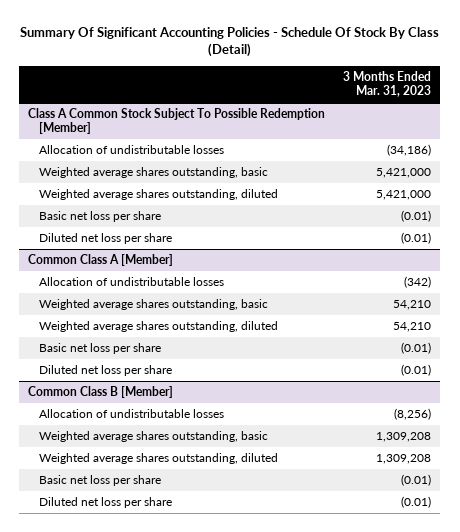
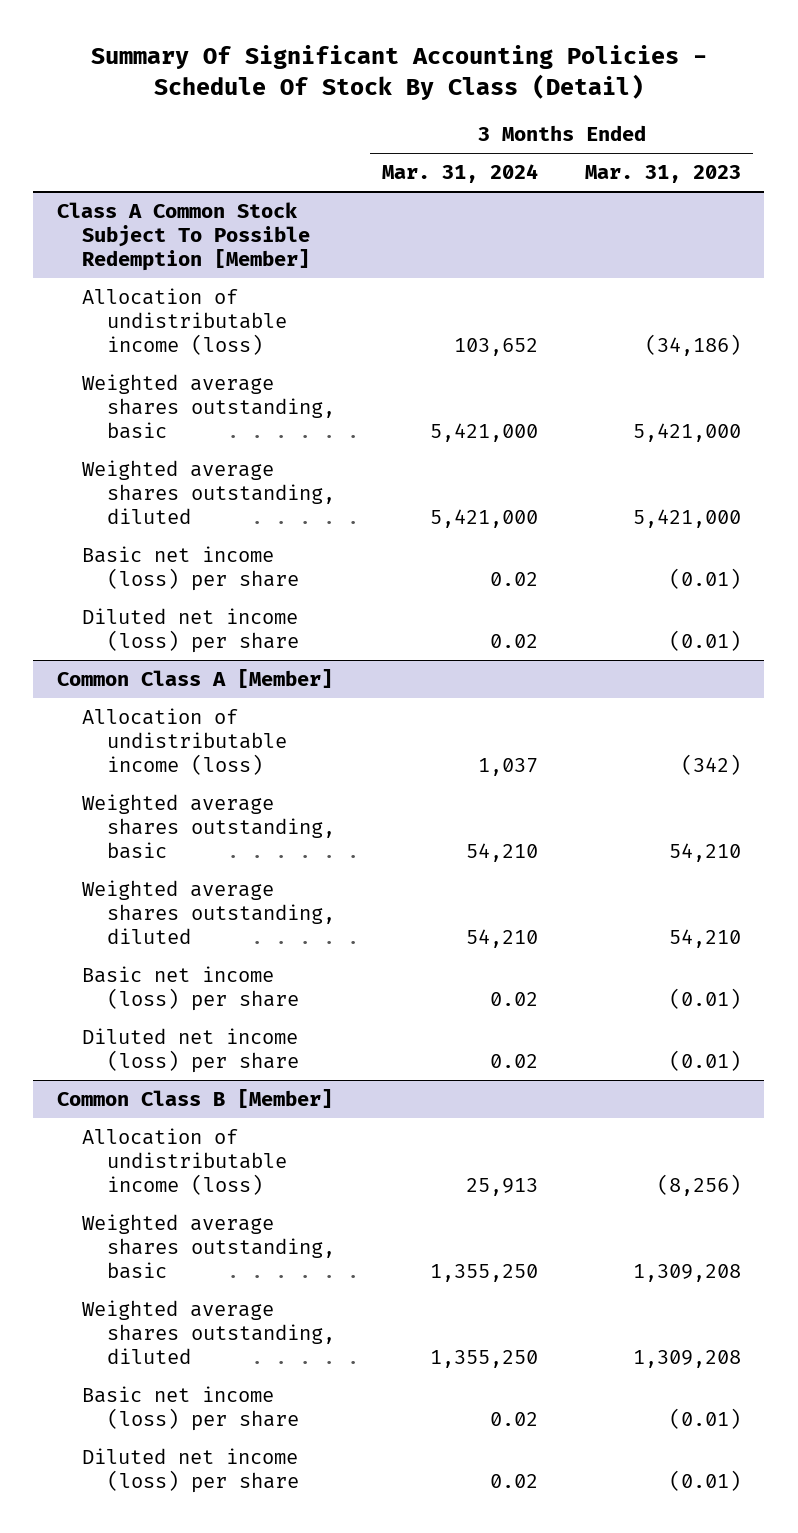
- | 3 Months Ended Mar. 31, 2023
+ | 3 Months Ended Mar. 31, 2024 | 3 Months Ended Mar. 31, 2023
@ Class A Common Stock Subject To Possible Redemption [Member]
- Allocation of undistributable losses | (34,186)
+ Allocation of undistributable income (loss) | 103,652 | (34,186)
- Basic net loss per share | (0.01)
- Diluted net loss per share | (0.01)
+ Basic net income (loss) per share | 0.02 | (0.01)
+ Diluted net income (loss) per share | 0.02 | (0.01)
@ Common Class A [Member]
- Allocation of undistributable losses | (342)
+ Allocation of undistributable income (loss) | 1,037 | (342)
- Basic net loss per share | (0.01)
- Diluted net loss per share | (0.01)
+ Basic net income (loss) per share | 0.02 | (0.01)
+ Diluted net income (loss) per share | 0.02 | (0.01)
@ Common Class B [Member]
- Allocation of undistributable losses | (8,256)
+ Allocation of undistributable income (loss) | 25,913 | (8,256)
- Basic net loss per share | (0.01)
- Diluted net loss per share | (0.01)
+ Basic net income (loss) per share | 0.02 | (0.01)
+ Diluted net income (loss) per share | 0.02 | (0.01)

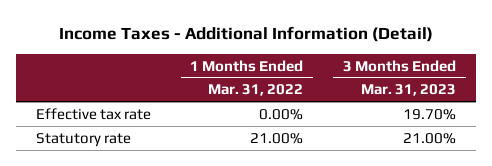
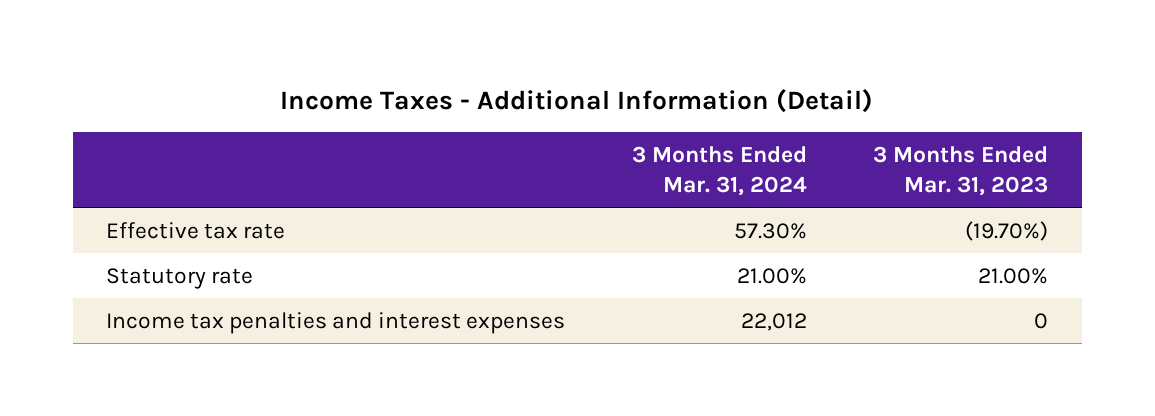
- | 1 Months Ended Mar. 31, 2022 | 3 Months Ended Mar. 31, 2023
+ | 3 Months Ended Mar. 31, 2024 | 3 Months Ended Mar. 31, 2023
- Effective tax rate | 0.00% | 19.70%
+ Effective tax rate | 57.30% | (19.70%)
+ Income tax penalties and interest expenses | 22,012 | 0

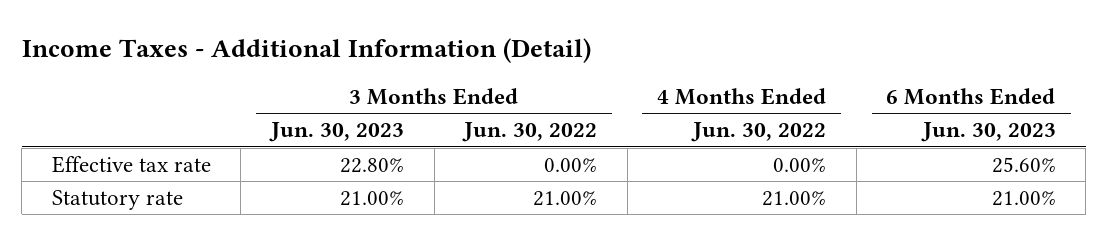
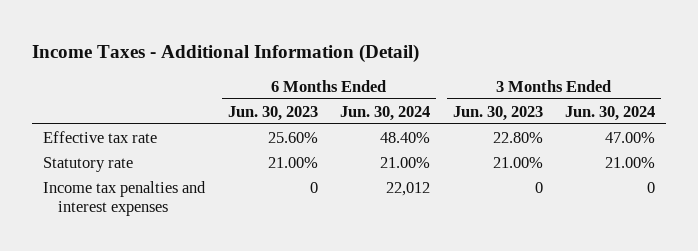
- | 3 Months Ended Jun. 30, 2023 | 3 Months Ended Jun. 30, 2022 | 4 Months Ended Jun. 30, 2022 | 6 Months Ended Jun. 30, 2023
+ | 6 Months Ended Jun. 30, 2023 | 6 Months Ended Jun. 30, 2024 | 3 Months Ended Jun. 30, 2023 | 3 Months Ended Jun. 30, 2024
+ Income tax penalties and interest expenses | 0 | 22,012 | 0 | 0

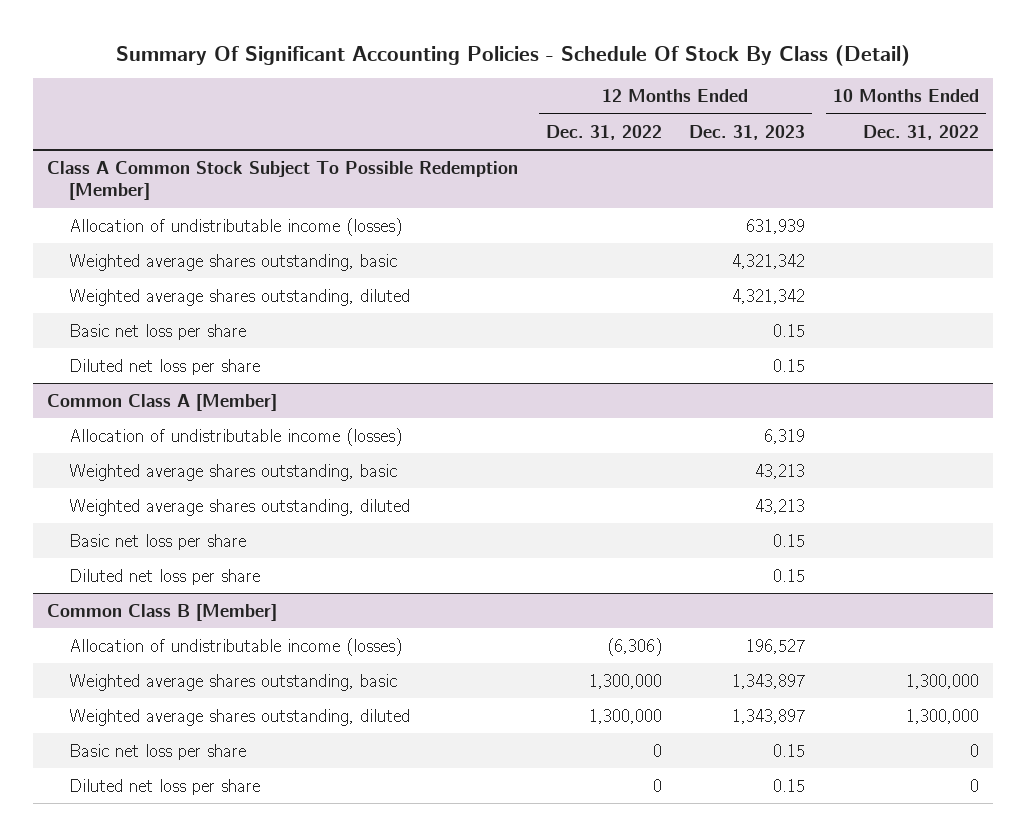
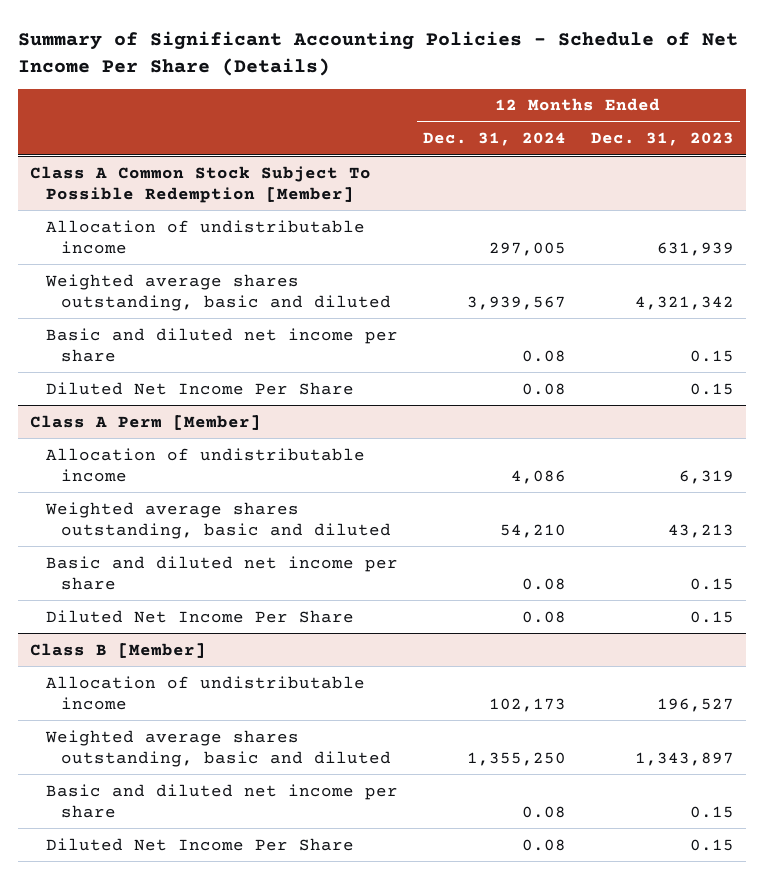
- Summary Of Significant Accounting Policies - Schedule Of Stock By Class (Detail)
+ Summary of Significant Accounting Policies - Schedule of Net Income Per Share (Details)
- | 12 Months Ended Dec. 31, 2022 | 12 Months Ended Dec. 31, 2023 | 10 Months Ended Dec. 31, 2022
+ | 12 Months Ended Dec. 31, 2024 | 12 Months Ended Dec. 31, 2023
@ Class A Common Stock Subject To Possible Redemption [Member]
- Allocation of undistributable income (losses) | | 631,939 |
- Weighted average shares outstanding, basic | | 4,321,342 |
- Weighted average shares outstanding, diluted | | 4,321,342 |
- Basic net loss per share | | 0.15 |
- Diluted net loss per share | | 0.15 |
- Common Class A [Member]
- Allocation of undistributable income (losses) | | 6,319 |
- Weighted average shares outstanding, basic | | 43,213 |
- Weighted average shares outstanding, diluted | | 43,213 |
- Basic net loss per share | | 0.15 |
- Diluted net loss per share | | 0.15 |
- Common Class B [Member]
- Allocation of undistributable income (losses) | (6,306) | 196,527 |
- Weighted average shares outstanding, basic | 1,300,000 | 1,343,897 | 1,300,000
- Weighted average shares outstanding, diluted | 1,300,000 | 1,343,897 | 1,300,000
- Basic net loss per share | 0 | 0.15 | 0
- Diluted net loss per share | 0 | 0.15 | 0
@ Class A Common Stock Subject To Possible Redemption [Member]
+ Allocation of undistributable income | 297,005 | 631,939
+ Weighted average shares outstanding, basic and diluted | 3,939,567 | 4,321,342
+ Basic and diluted net income per share | 0.08 | 0.15
+ Diluted Net Income Per Share | 0.08 | 0.15
+ Class A Perm [Member]
+ Allocation of undistributable income | 4,086 | 6,319
+ Weighted average shares outstanding, basic and diluted | 54,210 | 43,213
+ Basic and diluted net income per share | 0.08 | 0.15
+ Diluted Net Income Per Share | 0.08 | 0.15
+ Class B [Member]
+ Allocation of undistributable income | 102,173 | 196,527
+ Weighted average shares outstanding, basic and diluted | 1,355,250 | 1,343,897
+ Basic and diluted net income per share | 0.08 | 0.15
+ Diluted Net Income Per Share | 0.08 | 0.15

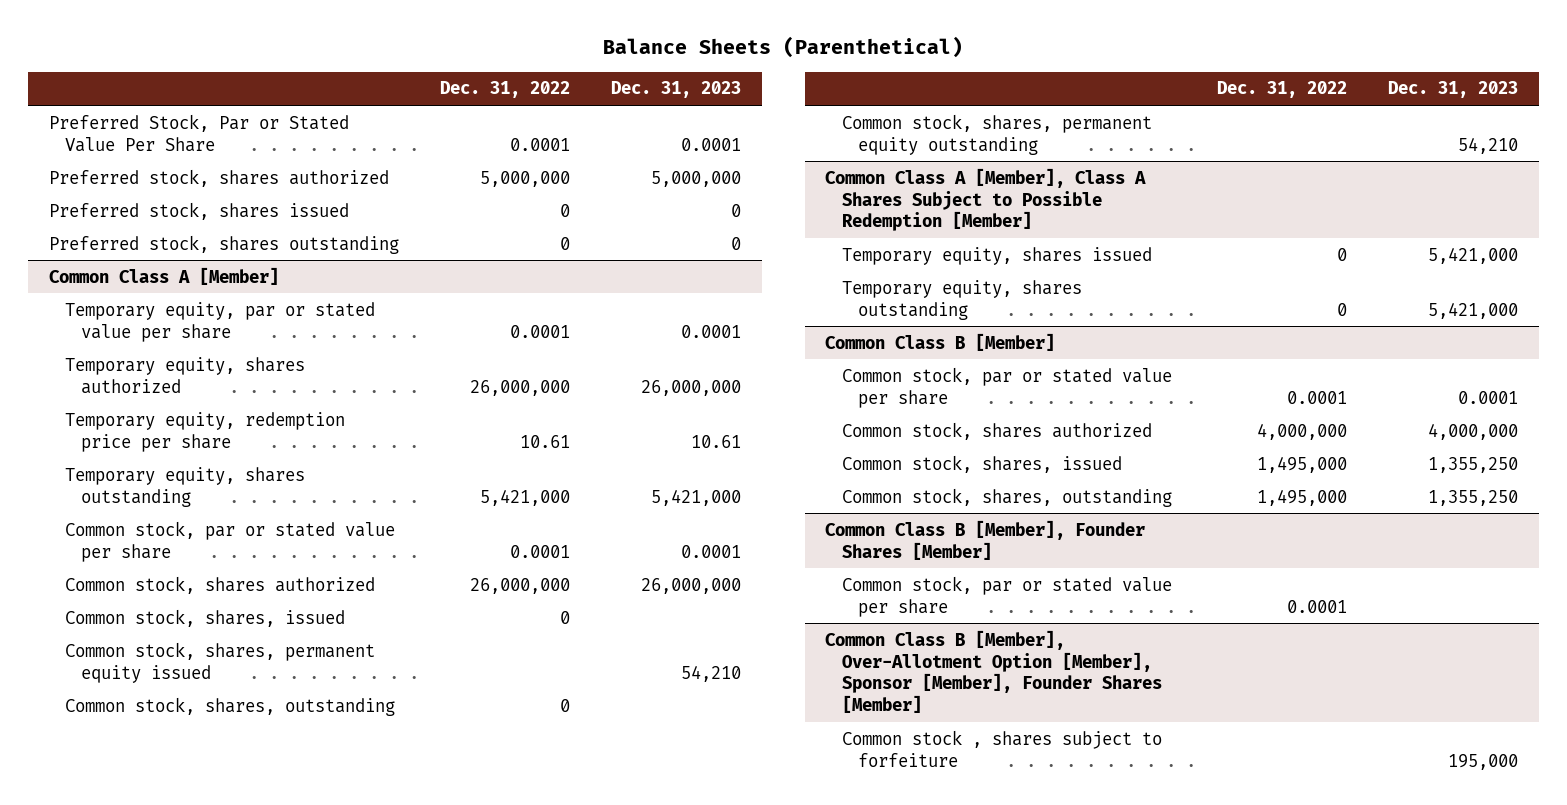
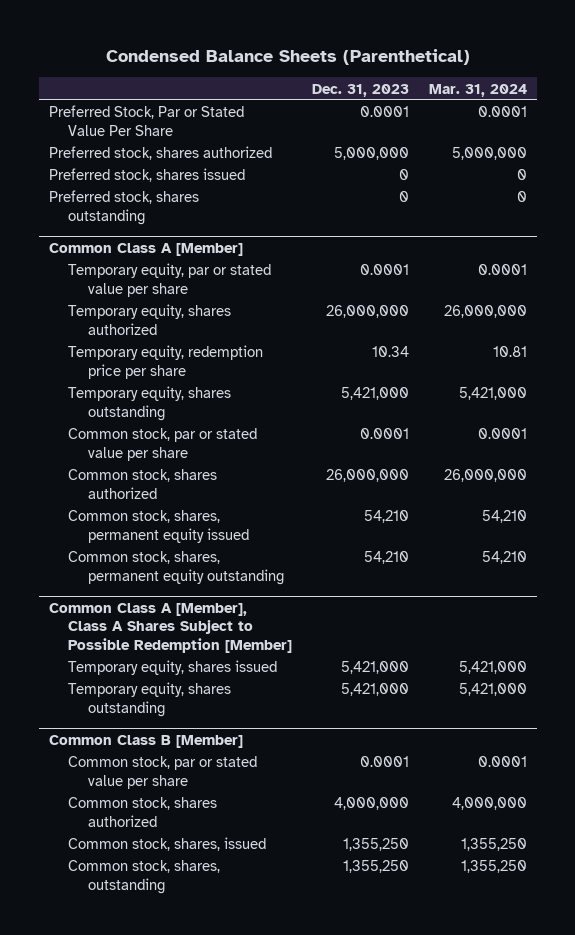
- Balance Sheets (Parenthetical)
+ Condensed Balance Sheets (Parenthetical)
- | Dec. 31, 2022 | Dec. 31, 2023
+ | Dec. 31, 2023 | Mar. 31, 2024
@ Common Class A [Member]
- Temporary equity, redemption price per share | 10.61 | 10.61
+ Temporary equity, redemption price per share | 10.34 | 10.81
- Common stock, shares, issued | 0 |
- Common stock, shares, outstanding | 0 |
- Common Class B [Member], Founder Shares [Member]
- Common stock, par or stated value per share | 0.0001 |
- Common Class B [Member], Over-Allotment Option [Member], Sponsor [Member], Founder Shares [Member]
- Common stock , shares subject to forfeiture | | 195,000

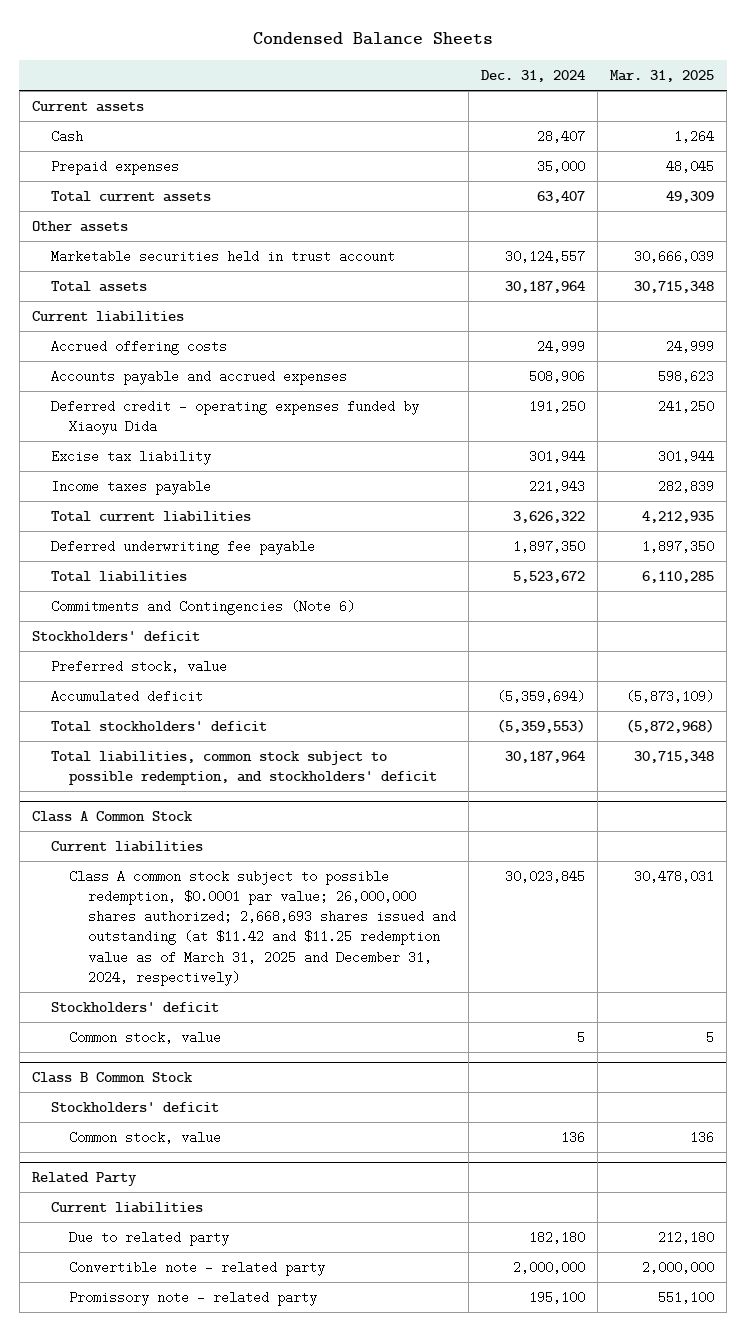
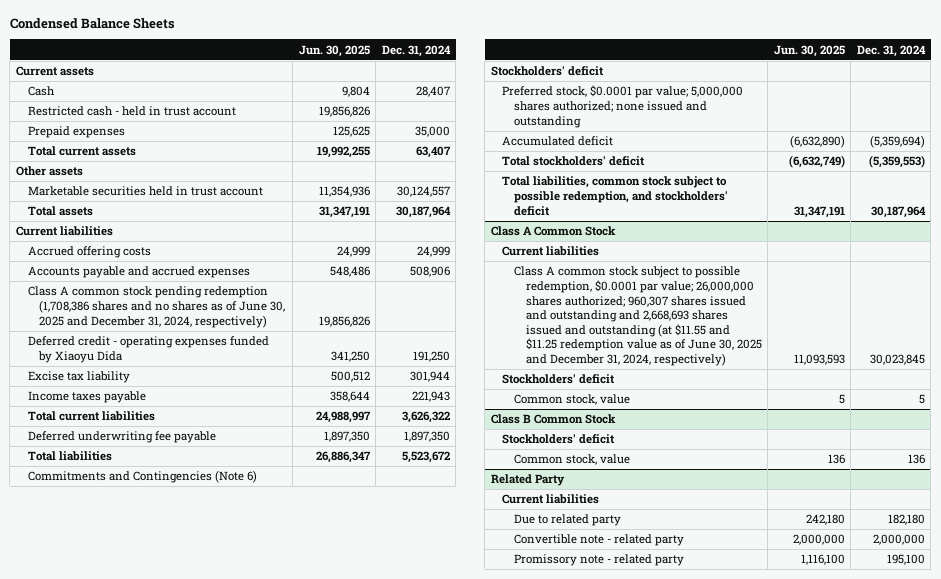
- | Dec. 31, 2024 | Mar. 31, 2025
+ | Jun. 30, 2025 | Dec. 31, 2024
+ Restricted cash - held in trust account | 19,856,826 |
+ Class A common stock pending redemption (1,708,386 shares and no shares as of June 30, 2025 and December 31, 2024, respectively) | 19,856,826 |
- Preferred stock, value
+ Preferred stock, $0.0001 par value; 5,000,000 shares authorized; none issued and outstanding
@ Class A Common Stock
- Class A common stock subject to possible redemption, $0.0001 par value; 26,000,000 shares authorized; 2,668,693 shares issued and outstanding (at $11.42 and $11.25 redemption value as of March 31, 2025 and December 31, 2024, respectively) | 30,023,845 | 30,478,031
+ Class A common stock subject to possible redemption, $0.0001 par value; 26,000,000 shares authorized; 960,307 shares issued and outstanding and 2,668,693 shares issued and outstanding (at $11.55 and $11.25 redemption value as of June 30, 2025 and December 31, 2024, respectively) | 11,093,593 | 30,023,845

